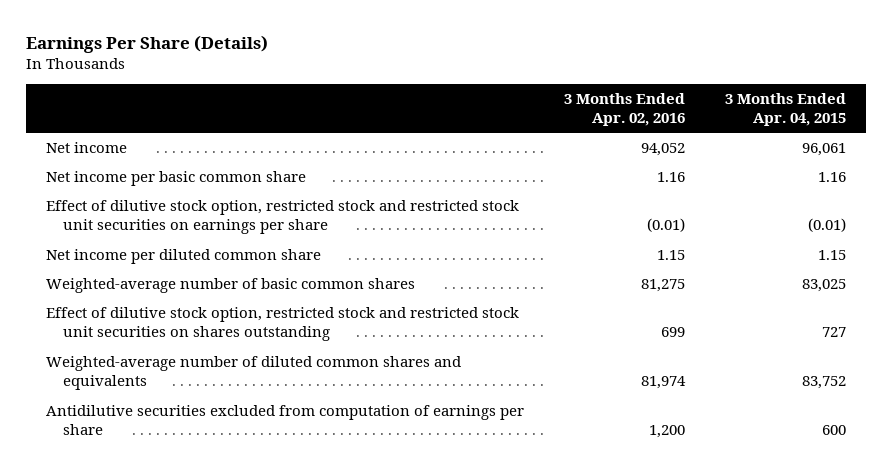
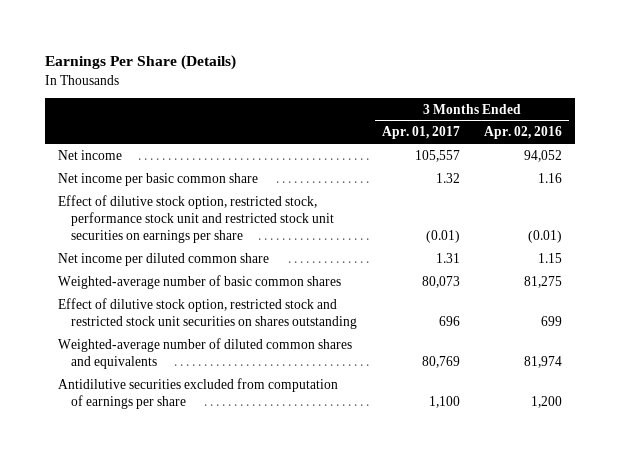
- | 3 Months Ended Apr. 02, 2016 | 3 Months Ended Apr. 04, 2015
+ | 3 Months Ended Apr. 01, 2017 | 3 Months Ended Apr. 02, 2016
- Effect of dilutive stock option, restricted stock and restricted stock unit securities on earnings per share | (0.01) | (0.01)
+ Effect of dilutive stock option, restricted stock, performance stock unit and restricted stock unit securities on earnings per share | (0.01) | (0.01)

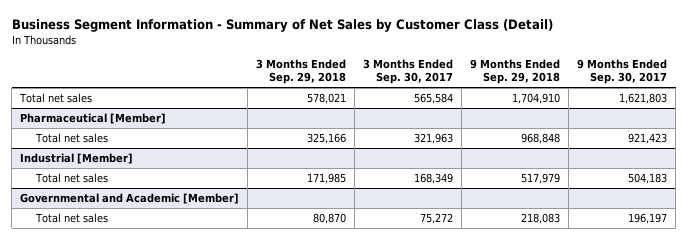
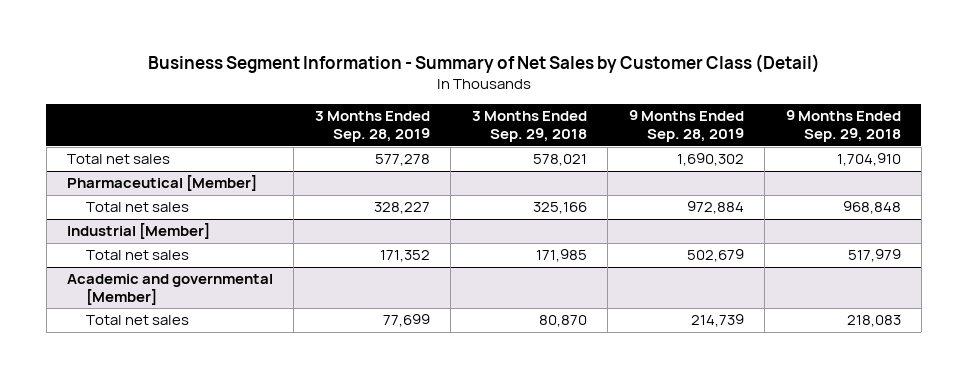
- | 3 Months Ended Sep. 29, 2018 | 3 Months Ended Sep. 30, 2017 | 9 Months Ended Sep. 29, 2018 | 9 Months Ended Sep. 30, 2017
+ | 3 Months Ended Sep. 28, 2019 | 3 Months Ended Sep. 29, 2018 | 9 Months Ended Sep. 28, 2019 | 9 Months Ended Sep. 29, 2018
- Governmental and Academic [Member]
+ Academic and governmental [Member]

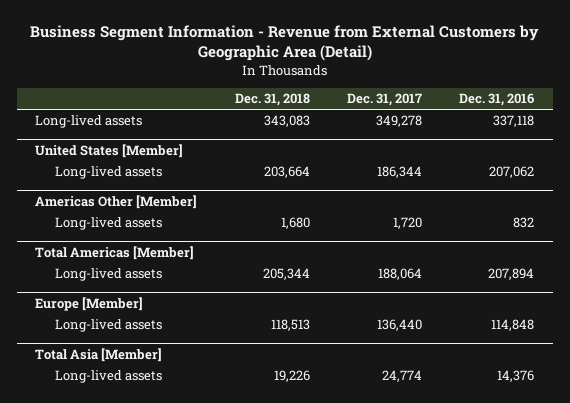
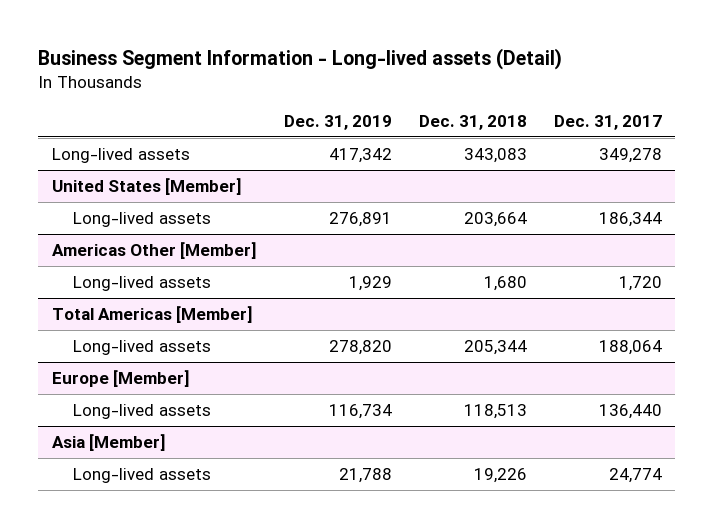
- Business Segment Information - Revenue from External Customers by Geographic Area (Detail)
+ Business Segment Information - Long-lived assets (Detail)
- | Dec. 31, 2018 | Dec. 31, 2017 | Dec. 31, 2016
+ | Dec. 31, 2019 | Dec. 31, 2018 | Dec. 31, 2017
- Total Asia [Member]
+ Asia [Member]

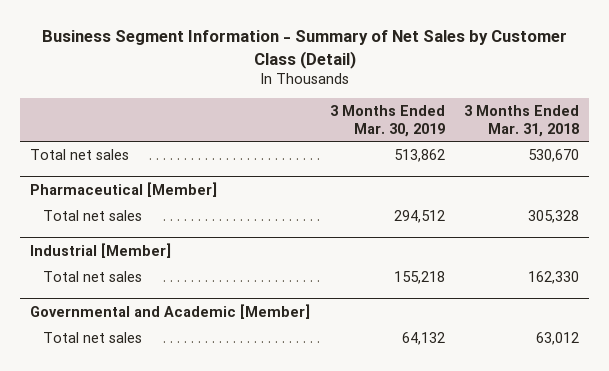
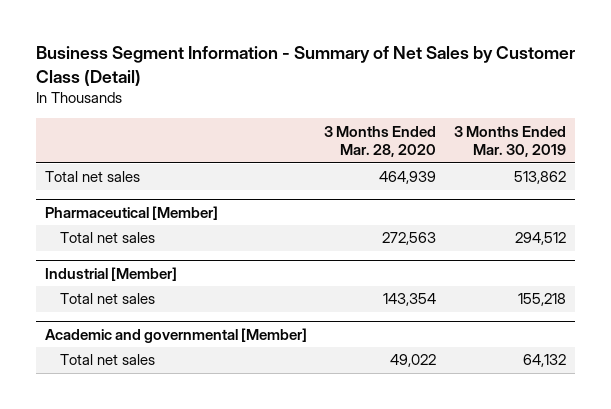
- | 3 Months Ended Mar. 30, 2019 | 3 Months Ended Mar. 31, 2018
+ | 3 Months Ended Mar. 28, 2020 | 3 Months Ended Mar. 30, 2019
- Governmental and Academic [Member]
+ Academic and governmental [Member]

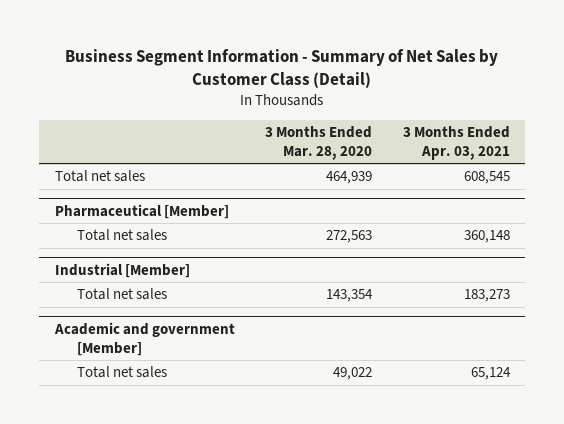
- | 3 Months Ended Mar. 28, 2020 | 3 Months Ended Mar. 30, 2019
+ | 3 Months Ended Mar. 28, 2020 | 3 Months Ended Apr. 03, 2021
- Academic and governmental [Member]
+ Academic and government [Member]

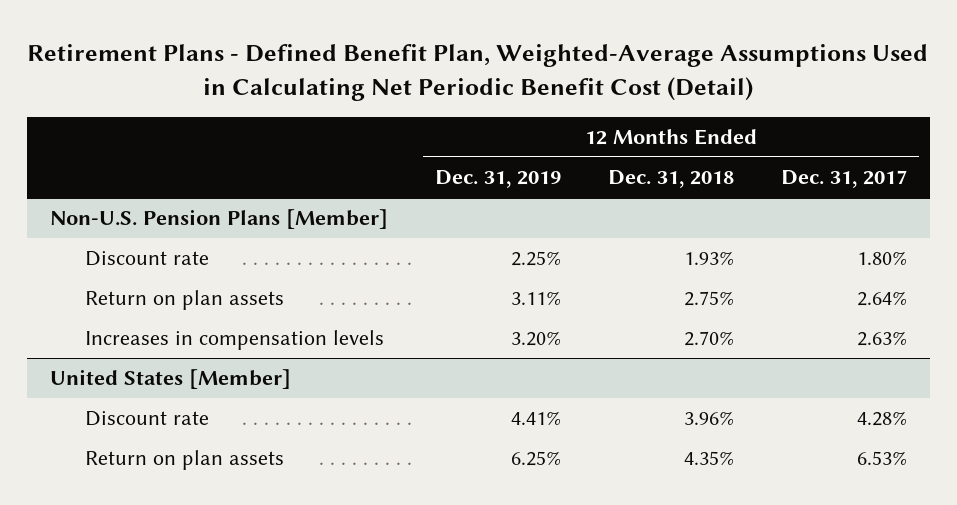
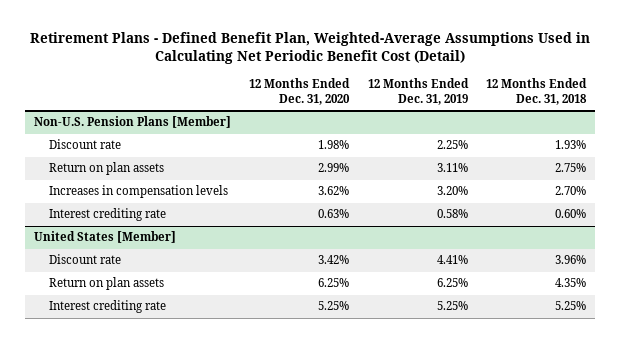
- | 12 Months Ended Dec. 31, 2019 | 12 Months Ended Dec. 31, 2018 | 12 Months Ended Dec. 31, 2017
+ | 12 Months Ended Dec. 31, 2020 | 12 Months Ended Dec. 31, 2019 | 12 Months Ended Dec. 31, 2018
@ Non-U.S. Pension Plans [Member]
+ Interest crediting rate | 0.63% | 0.58% | 0.60%
@ United States [Member]
+ Interest crediting rate | 5.25% | 5.25% | 5.25%

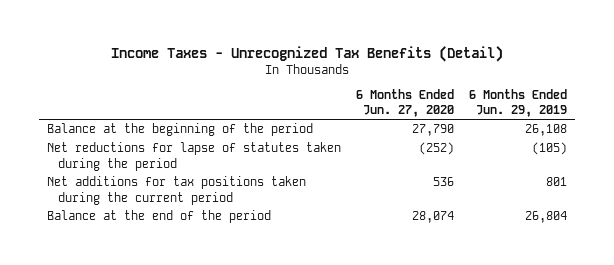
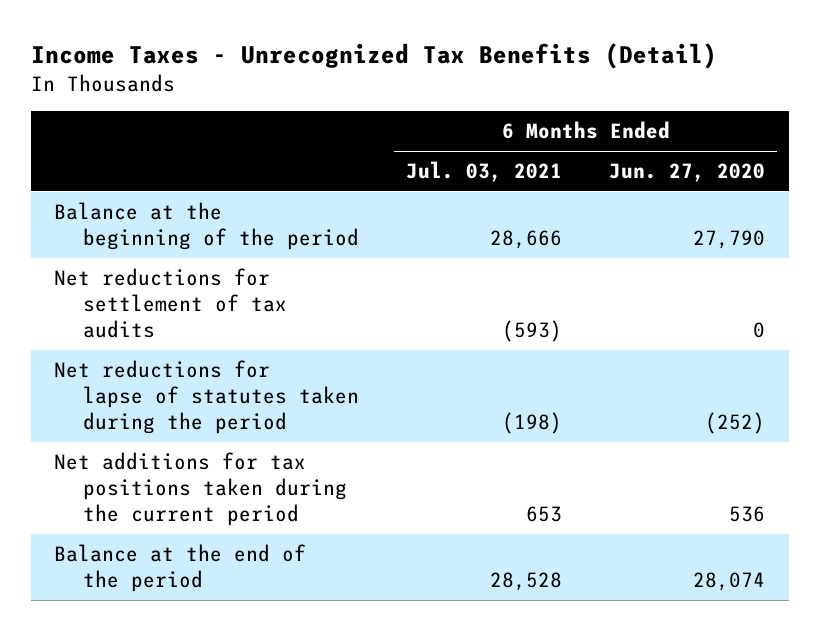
- | 6 Months Ended Jun. 27, 2020 | 6 Months Ended Jun. 29, 2019
+ | 6 Months Ended Jul. 03, 2021 | 6 Months Ended Jun. 27, 2020
+ Net reductions for settlement of tax audits | (593) | 0

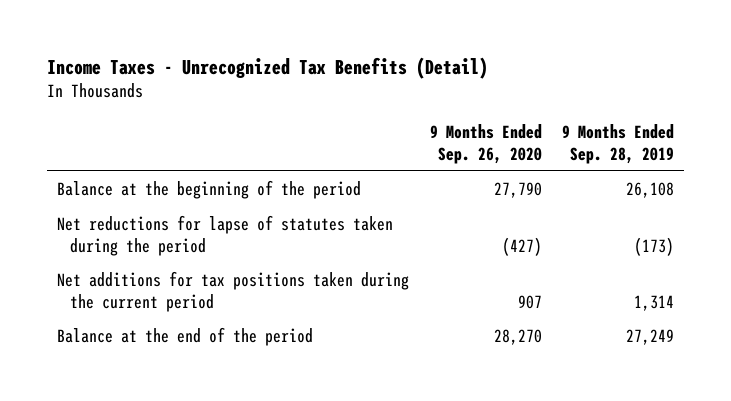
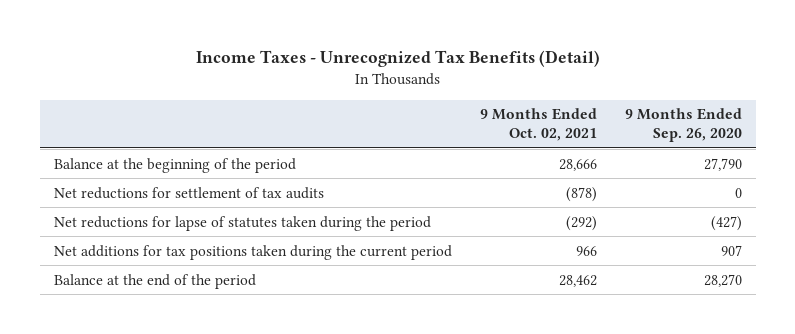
- | 9 Months Ended Sep. 26, 2020 | 9 Months Ended Sep. 28, 2019
+ | 9 Months Ended Oct. 02, 2021 | 9 Months Ended Sep. 26, 2020
+ Net reductions for settlement of tax audits | (878) | 0

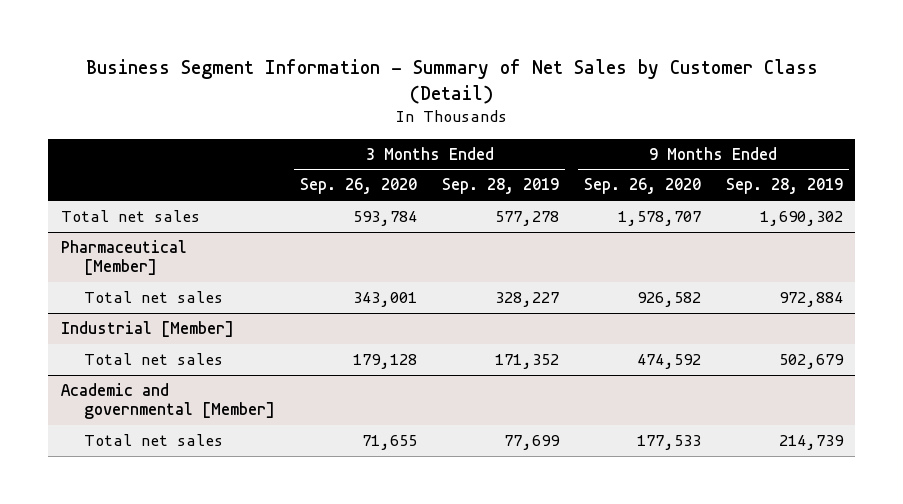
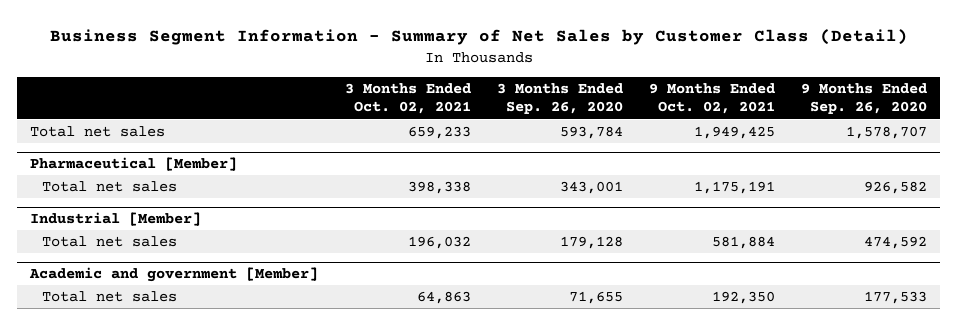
- | 3 Months Ended Sep. 26, 2020 | 3 Months Ended Sep. 28, 2019 | 9 Months Ended Sep. 26, 2020 | 9 Months Ended Sep. 28, 2019
+ | 3 Months Ended Oct. 02, 2021 | 3 Months Ended Sep. 26, 2020 | 9 Months Ended Oct. 02, 2021 | 9 Months Ended Sep. 26, 2020
- Academic and governmental [Member]
+ Academic and government [Member]

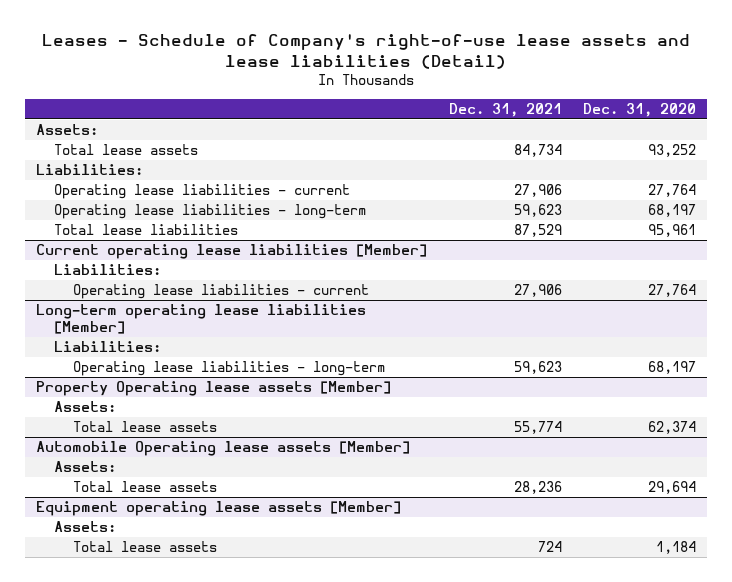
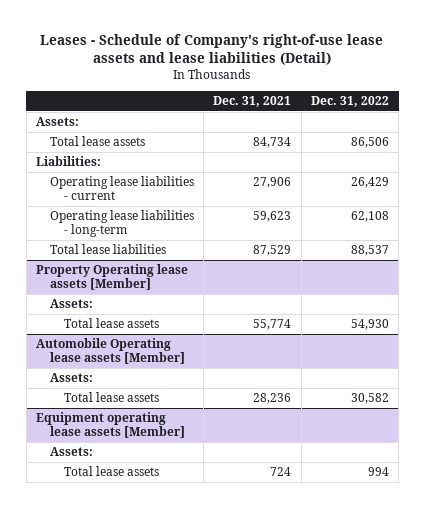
- | Dec. 31, 2021 | Dec. 31, 2020
+ | Dec. 31, 2021 | Dec. 31, 2022
- Current operating lease liabilities [Member]
- Liabilities:
- Operating lease liabilities - current | 27,906 | 27,764
- Long-term operating lease liabilities [Member]
- Liabilities:
- Operating lease liabilities - long-term | 59,623 | 68,197

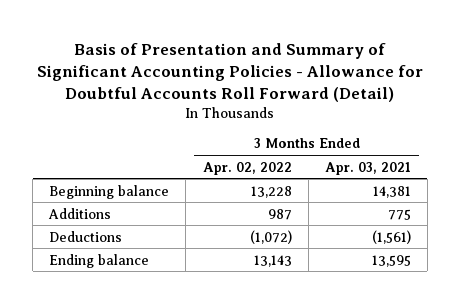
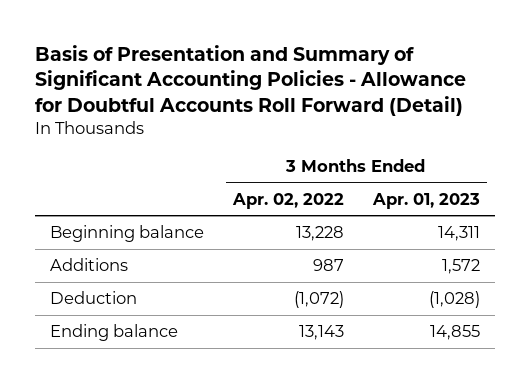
- | 3 Months Ended Apr. 02, 2022 | 3 Months Ended Apr. 03, 2021
+ | 3 Months Ended Apr. 02, 2022 | 3 Months Ended Apr. 01, 2023
- Deductions | (1,072) | (1,561)
+ Deduction | (1,072) | (1,028)

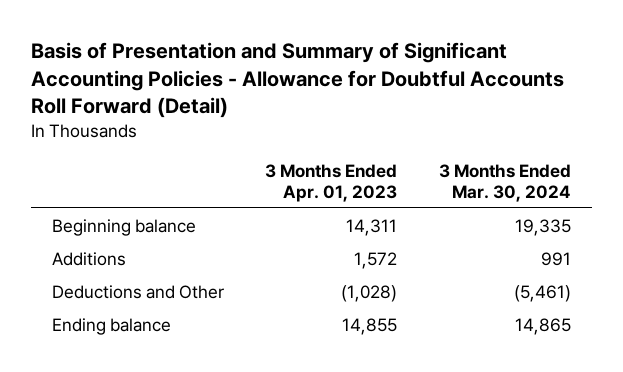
- | 3 Months Ended Apr. 02, 2022 | 3 Months Ended Apr. 01, 2023
+ | 3 Months Ended Apr. 01, 2023 | 3 Months Ended Mar. 30, 2024
- Deduction | (1,072) | (1,028)
+ Deductions and Other | (1,028) | (5,461)

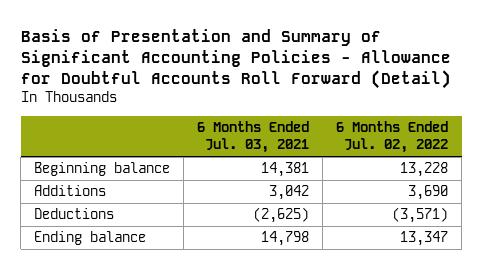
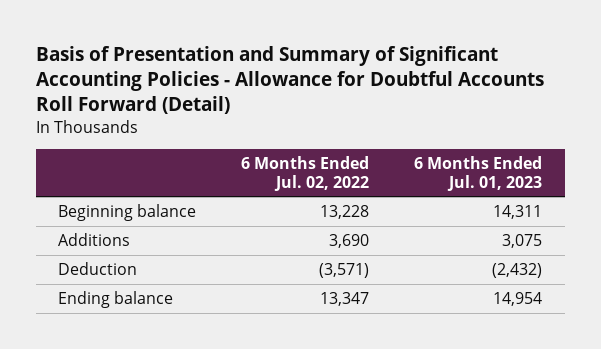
- | 6 Months Ended Jul. 03, 2021 | 6 Months Ended Jul. 02, 2022
+ | 6 Months Ended Jul. 02, 2022 | 6 Months Ended Jul. 01, 2023
- Deductions | (2,625) | (3,571)
+ Deduction | (3,571) | (2,432)

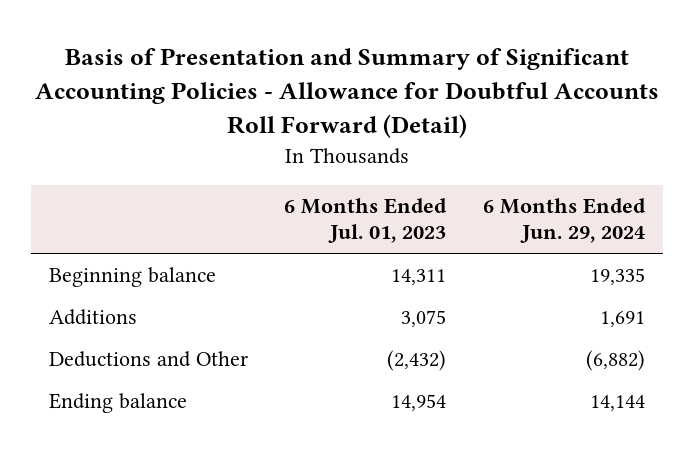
- | 6 Months Ended Jul. 02, 2022 | 6 Months Ended Jul. 01, 2023
+ | 6 Months Ended Jul. 01, 2023 | 6 Months Ended Jun. 29, 2024
- Deduction | (3,571) | (2,432)
+ Deductions and Other | (2,432) | (6,882)

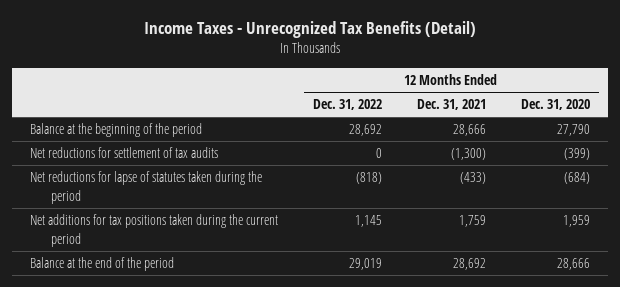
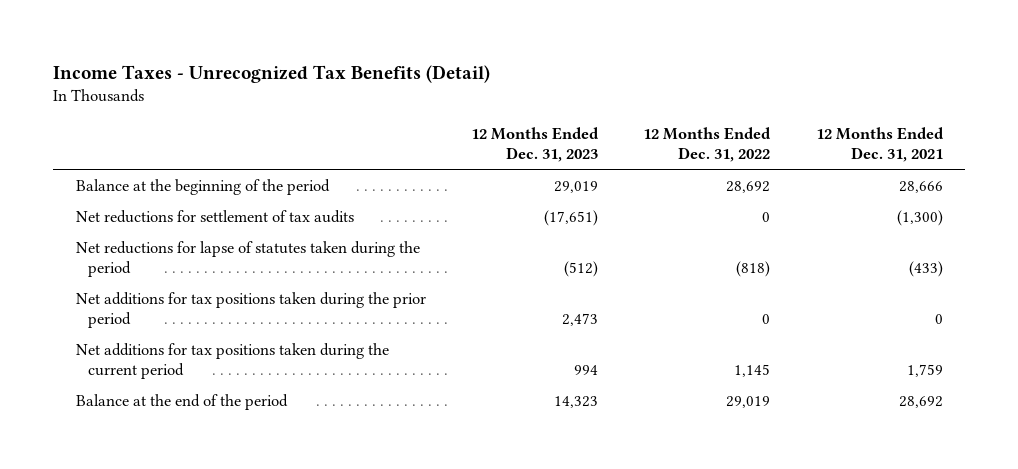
- | 12 Months Ended Dec. 31, 2022 | 12 Months Ended Dec. 31, 2021 | 12 Months Ended Dec. 31, 2020
+ | 12 Months Ended Dec. 31, 2023 | 12 Months Ended Dec. 31, 2022 | 12 Months Ended Dec. 31, 2021
+ Net additions for tax positions taken during the prior period | 2,473 | 0 | 0

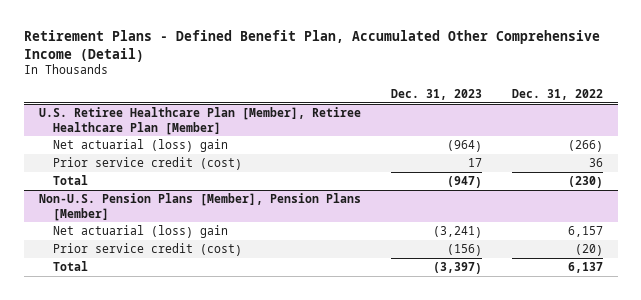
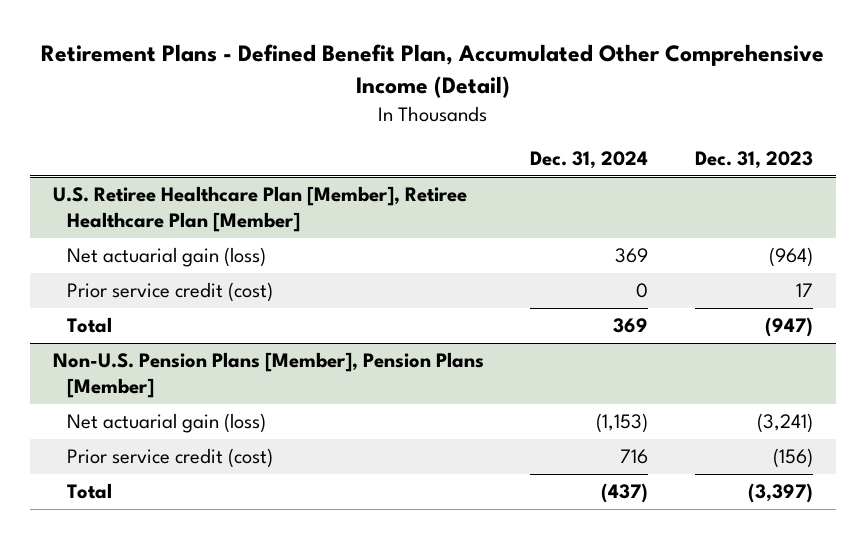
- | Dec. 31, 2023 | Dec. 31, 2022
+ | Dec. 31, 2024 | Dec. 31, 2023
@ U.S. Retiree Healthcare Plan [Member], Retiree Healthcare Plan [Member]
- Net actuarial (loss) gain | (964) | (266)
+ Net actuarial gain (loss) | 369 | (964)
@ Non-U.S. Pension Plans [Member], Pension Plans [Member]
- Net actuarial (loss) gain | (3,241) | 6,157
+ Net actuarial gain (loss) | (1,153) | (3,241)

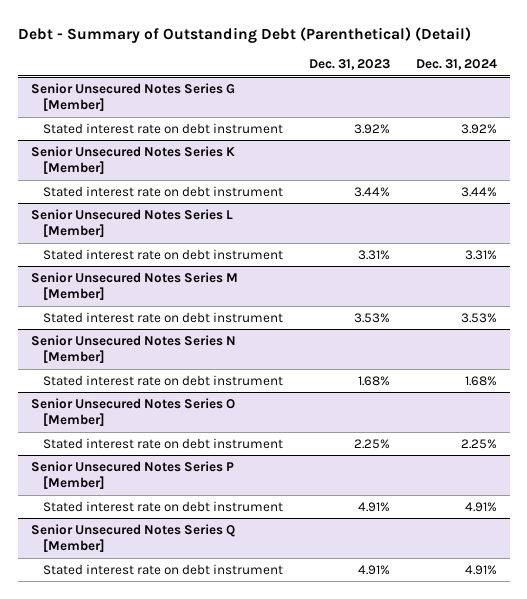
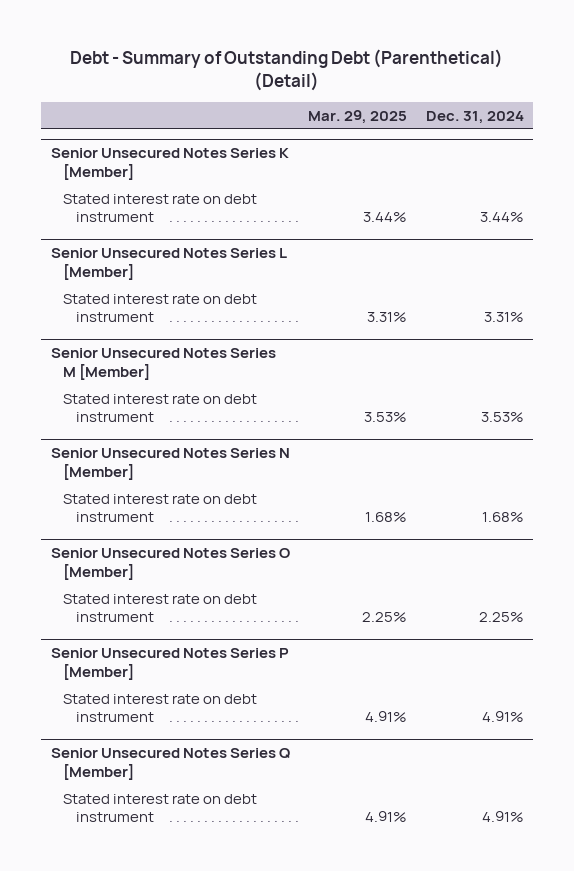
- | Dec. 31, 2023 | Dec. 31, 2024
+ | Mar. 29, 2025 | Dec. 31, 2024
- Senior Unsecured Notes Series G [Member]
- Stated interest rate on debt instrument | 3.92% | 3.92%

